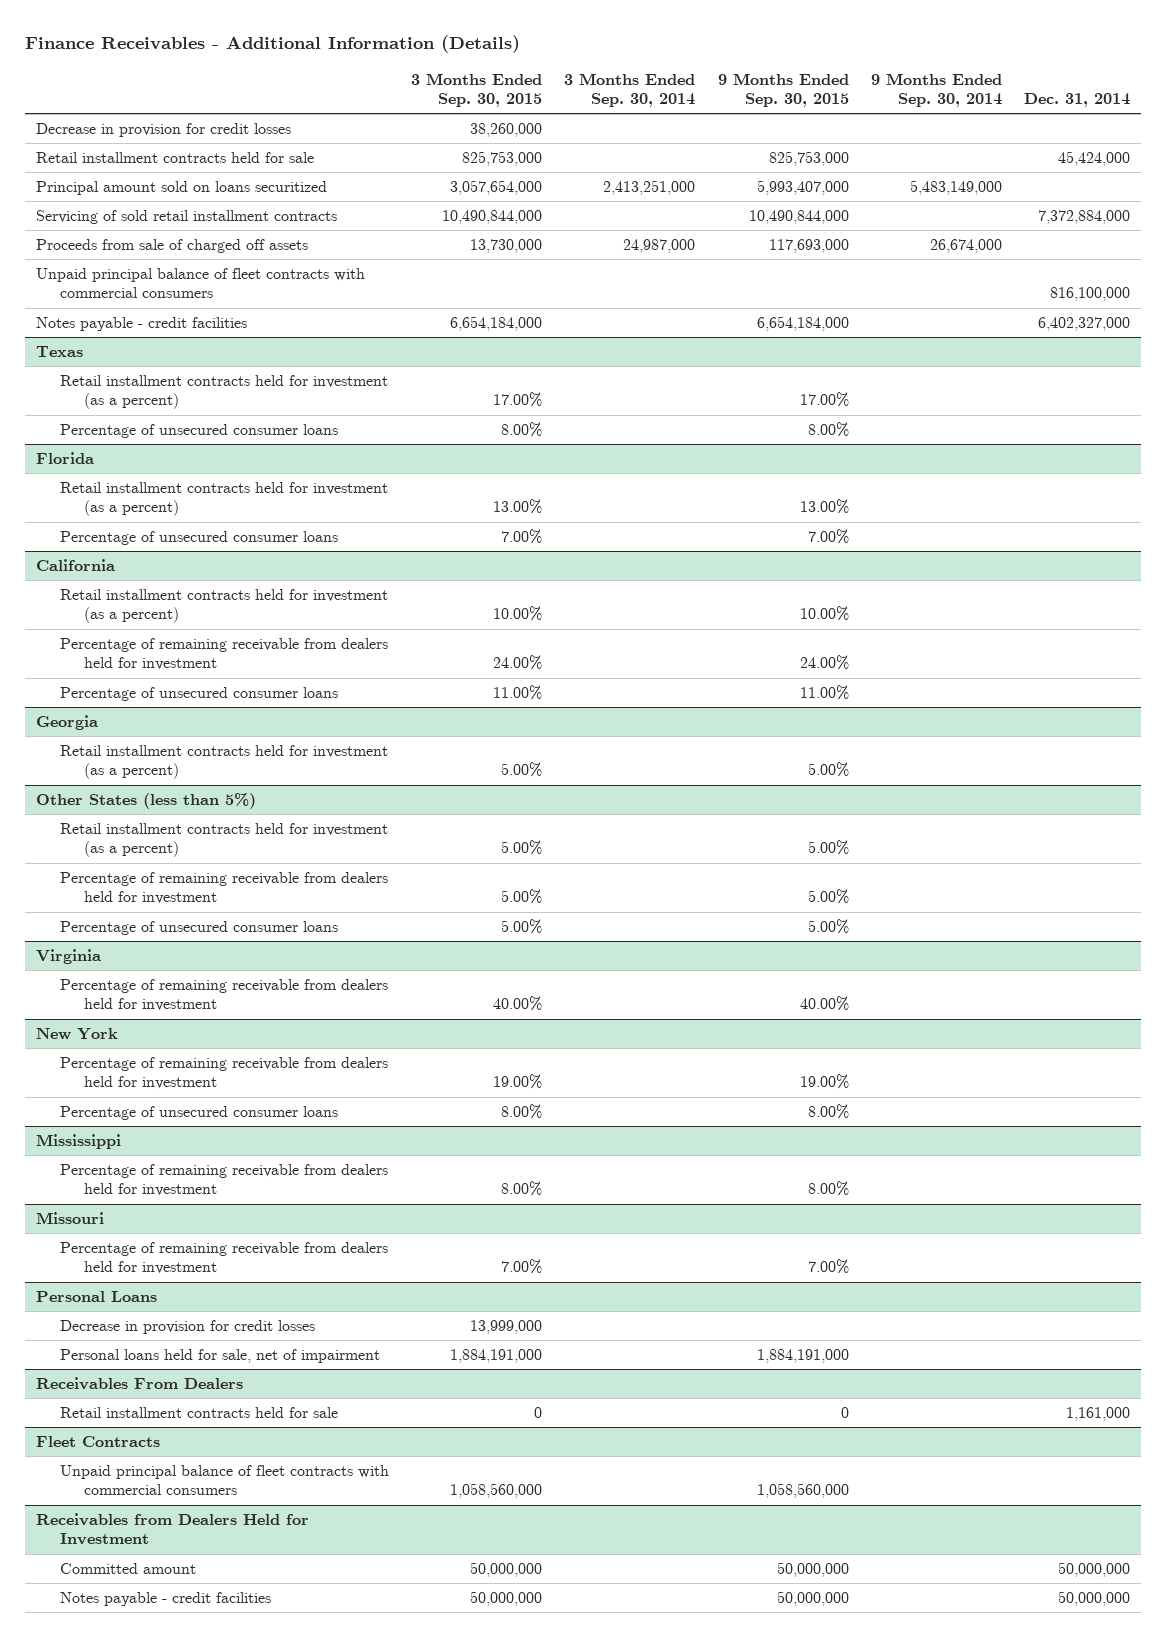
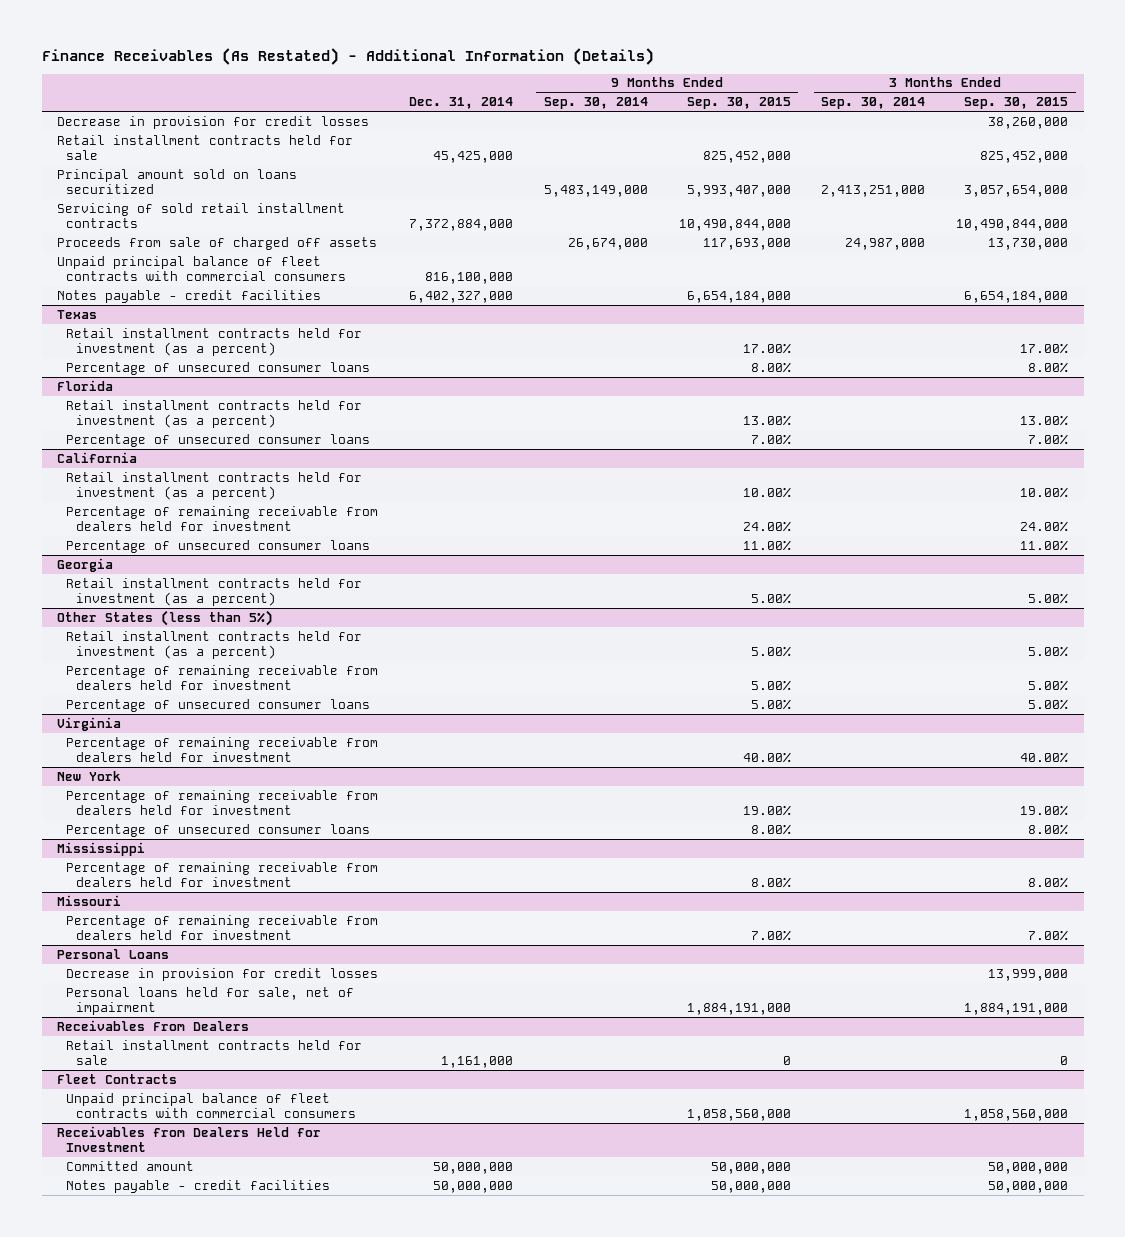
- Finance Receivables - Additional Information (Details)
+ Finance Receivables (As Restated) - Additional Information (Details)
- | 3 Months Ended Sep. 30, 2015 | 3 Months Ended Sep. 30, 2014 | 9 Months Ended Sep. 30, 2015 | 9 Months Ended Sep. 30, 2014 | Dec. 31, 2014
+ | Dec. 31, 2014 | 9 Months Ended Sep. 30, 2014 | 9 Months Ended Sep. 30, 2015 | 3 Months Ended Sep. 30, 2014 | 3 Months Ended Sep. 30, 2015
- Retail installment contracts held for sale | 825,753,000 | | 825,753,000 | | 45,424,000
+ Retail installment contracts held for sale | 45,425,000 | | 825,452,000 | | 825,452,000

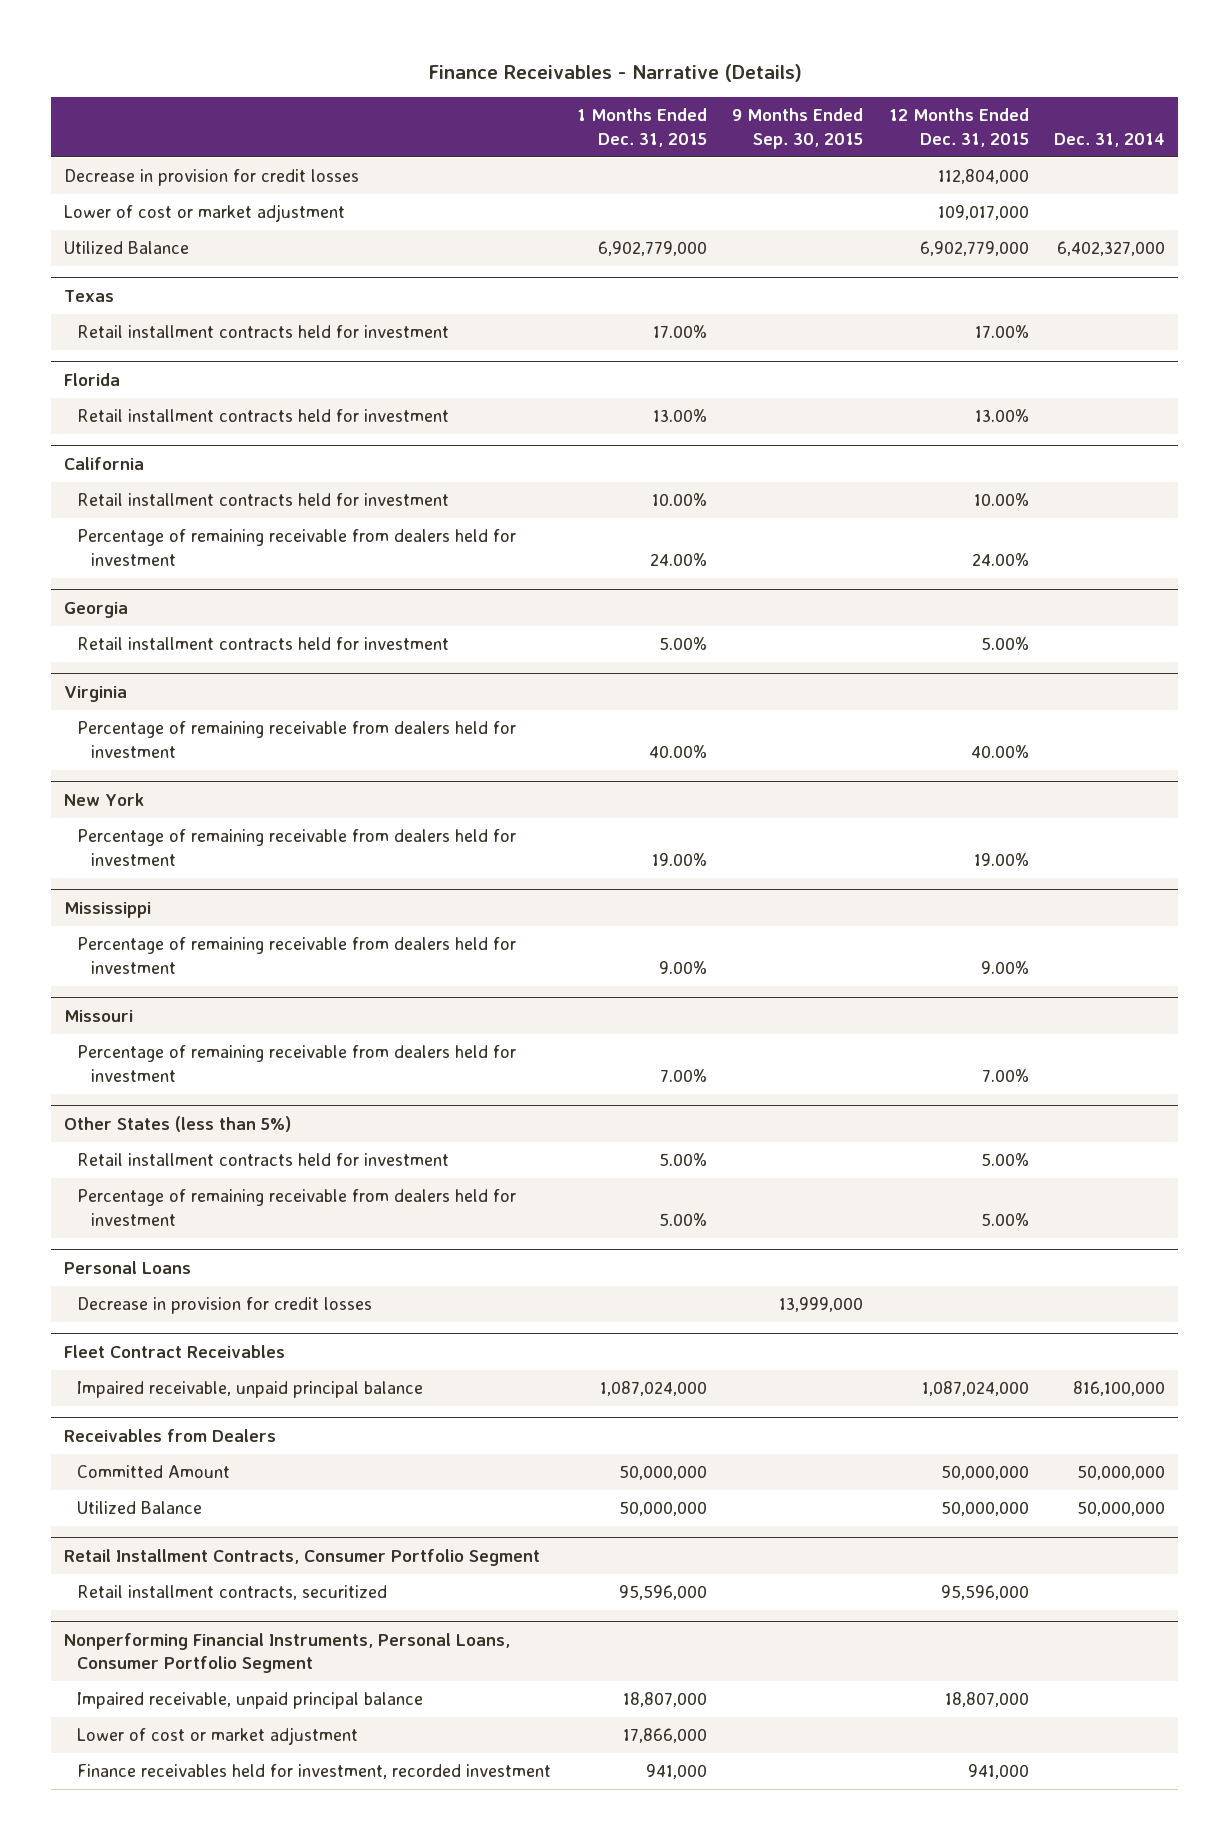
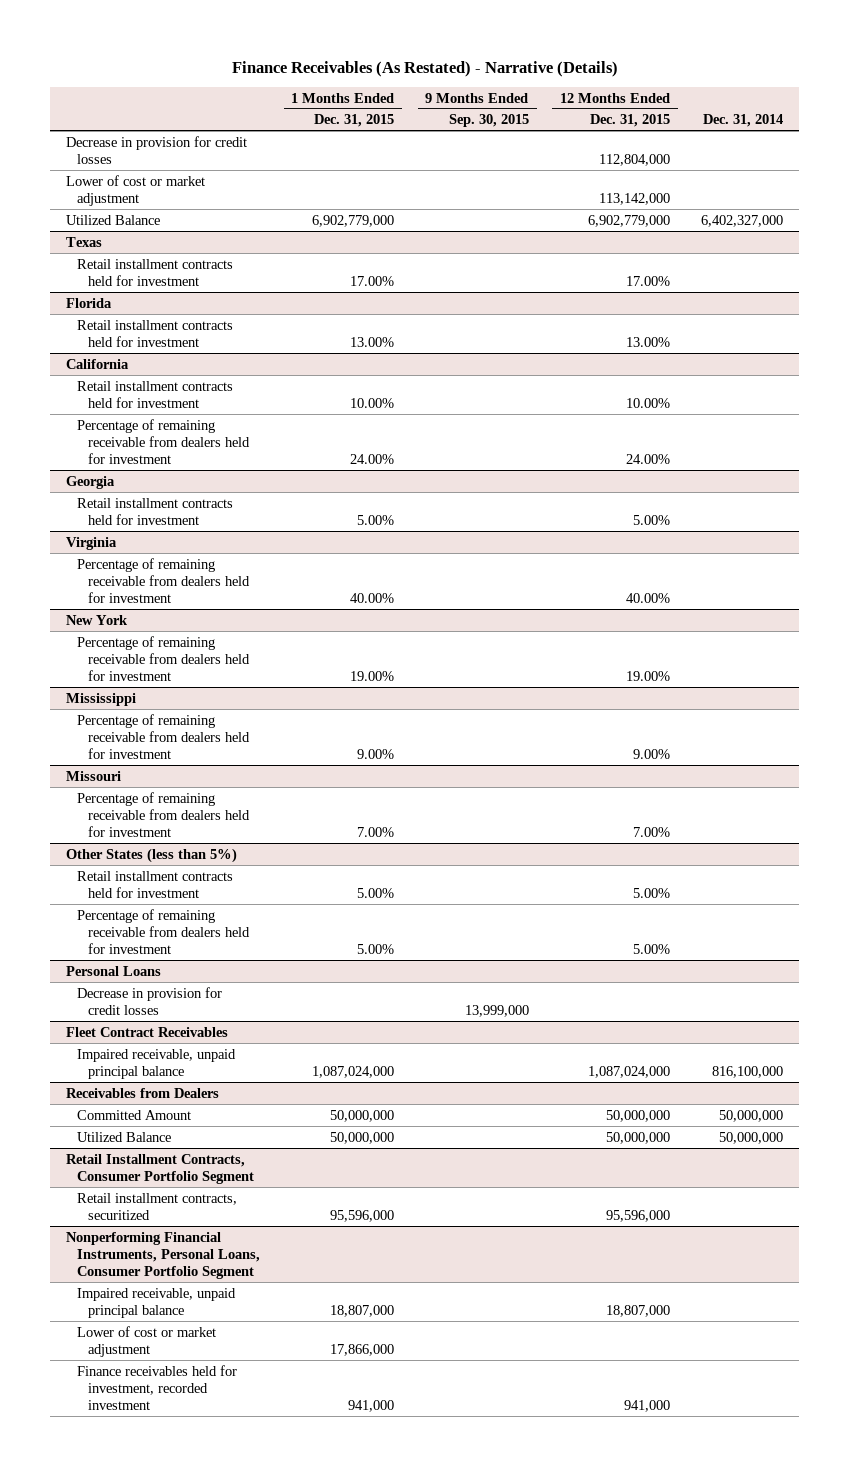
- Finance Receivables - Narrative (Details)
+ Finance Receivables (As Restated) - Narrative (Details)
- Lower of cost or market adjustment | | | 109,017,000 |
+ Lower of cost or market adjustment | | | 113,142,000 |

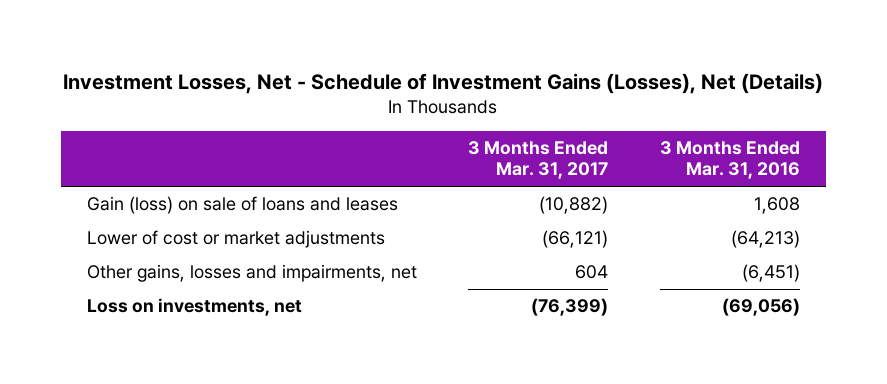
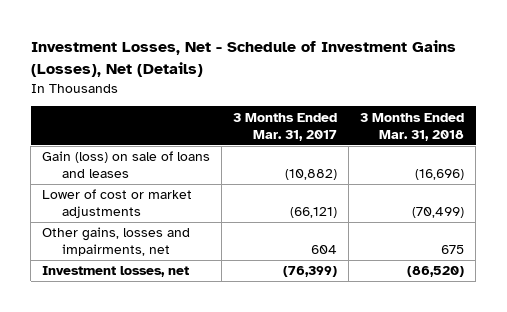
- | 3 Months Ended Mar. 31, 2017 | 3 Months Ended Mar. 31, 2016
+ | 3 Months Ended Mar. 31, 2017 | 3 Months Ended Mar. 31, 2018
- Loss on investments, net | (76,399) | (69,056)
+ Investment losses, net | (76,399) | (86,520)

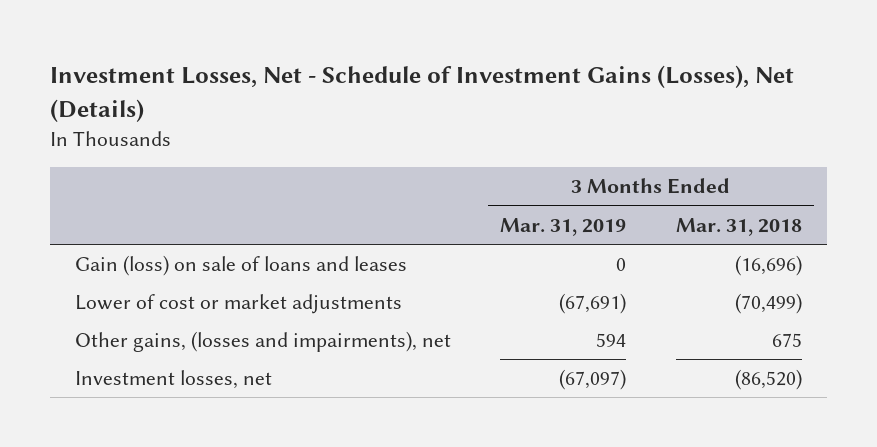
- | 3 Months Ended Mar. 31, 2017 | 3 Months Ended Mar. 31, 2018
+ | 3 Months Ended Mar. 31, 2019 | 3 Months Ended Mar. 31, 2018
- Other gains, losses and impairments, net | 604 | 675
+ Other gains, (losses and impairments), net | 594 | 675

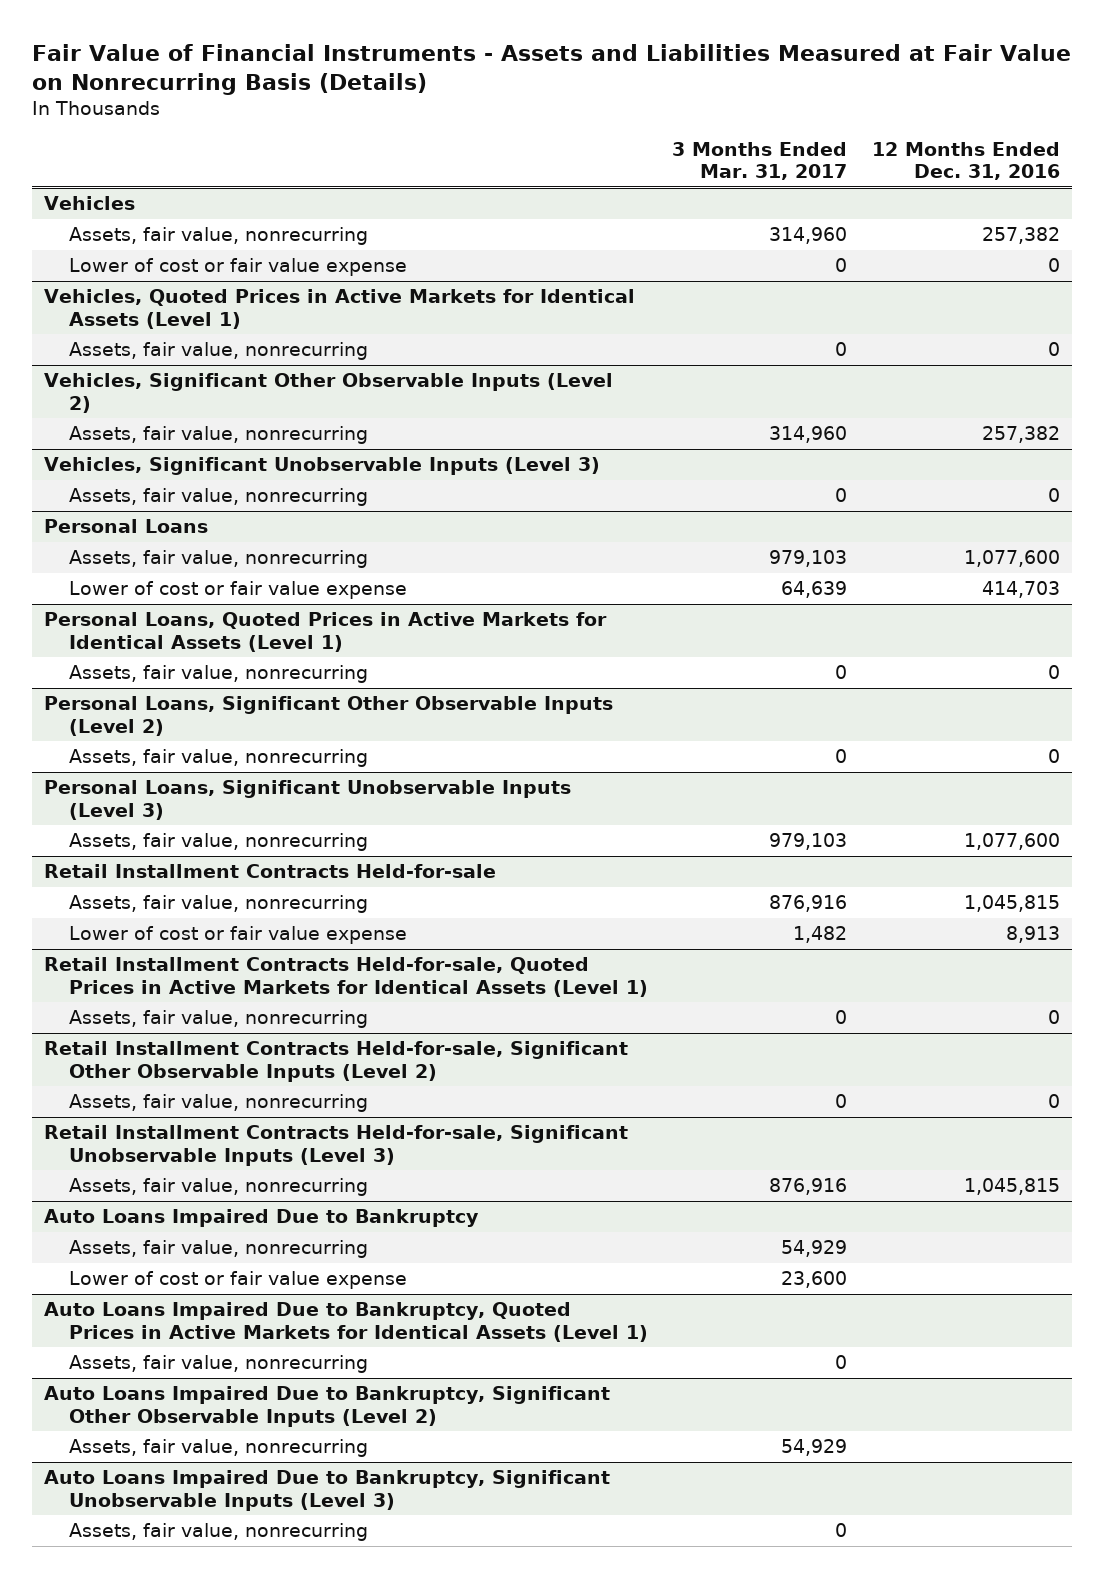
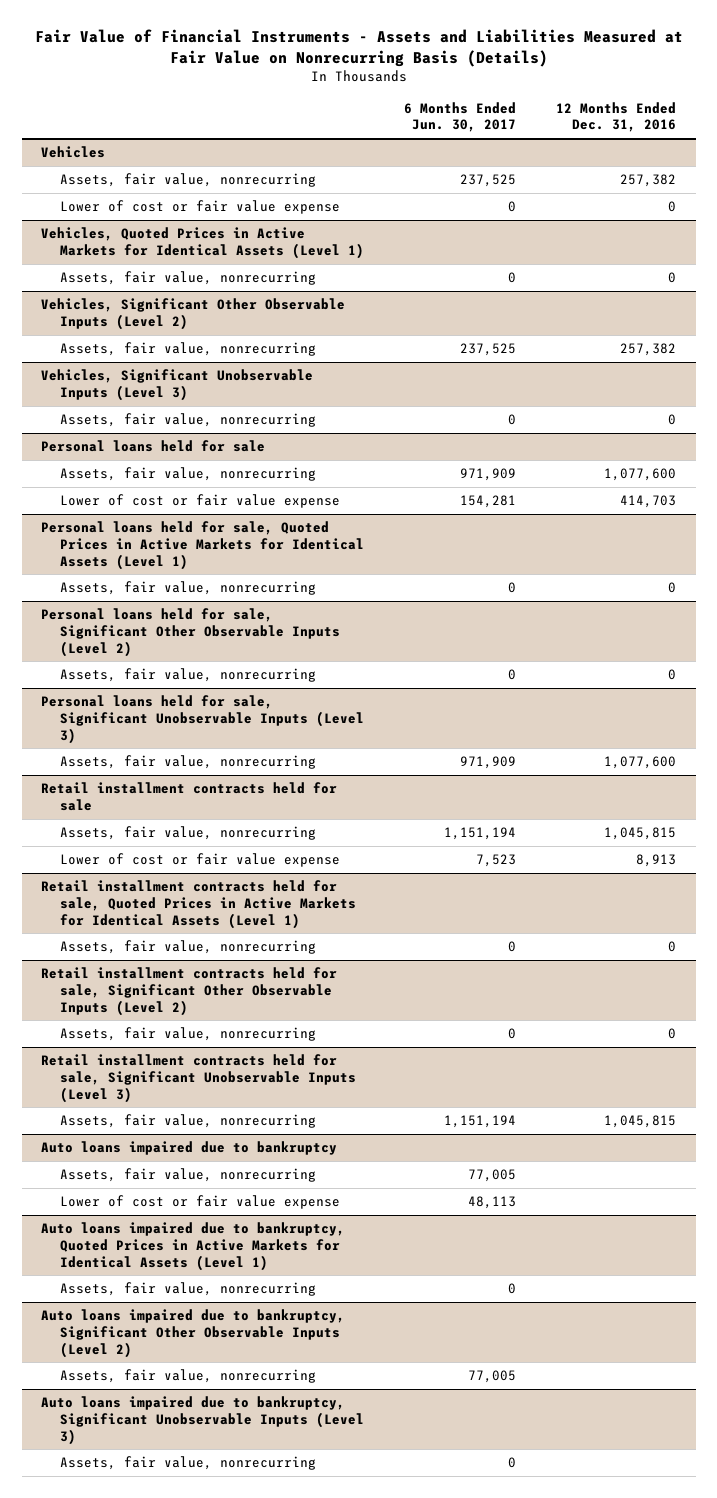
- | 3 Months Ended Mar. 31, 2017 | 12 Months Ended Dec. 31, 2016
+ | 6 Months Ended Jun. 30, 2017 | 12 Months Ended Dec. 31, 2016
- Personal Loans
+ Personal loans held for sale
- Personal Loans, Quoted Prices in Active Markets for Identical Assets (Level 1)
+ Personal loans held for sale, Quoted Prices in Active Markets for Identical Assets (Level 1)
- Personal Loans, Significant Other Observable Inputs (Level 2)
+ Personal loans held for sale, Significant Other Observable Inputs (Level 2)
- Personal Loans, Significant Unobservable Inputs (Level 3)
+ Personal loans held for sale, Significant Unobservable Inputs (Level 3)
- Retail Installment Contracts Held-for-sale
+ Retail installment contracts held for sale
- Retail Installment Contracts Held-for-sale, Quoted Prices in Active Markets for Identical Assets (Level 1)
+ Retail installment contracts held for sale, Quoted Prices in Active Markets for Identical Assets (Level 1)
- Retail Installment Contracts Held-for-sale, Significant Other Observable Inputs (Level 2)
+ Retail installment contracts held for sale, Significant Other Observable Inputs (Level 2)
- Retail Installment Contracts Held-for-sale, Significant Unobservable Inputs (Level 3)
+ Retail installment contracts held for sale, Significant Unobservable Inputs (Level 3)
- Auto Loans Impaired Due to Bankruptcy
+ Auto loans impaired due to bankruptcy
- Auto Loans Impaired Due to Bankruptcy, Quoted Prices in Active Markets for Identical Assets (Level 1)
+ Auto loans impaired due to bankruptcy, Quoted Prices in Active Markets for Identical Assets (Level 1)
- Auto Loans Impaired Due to Bankruptcy, Significant Other Observable Inputs (Level 2)
+ Auto loans impaired due to bankruptcy, Significant Other Observable Inputs (Level 2)
- Auto Loans Impaired Due to Bankruptcy, Significant Unobservable Inputs (Level 3)
+ Auto loans impaired due to bankruptcy, Significant Unobservable Inputs (Level 3)

